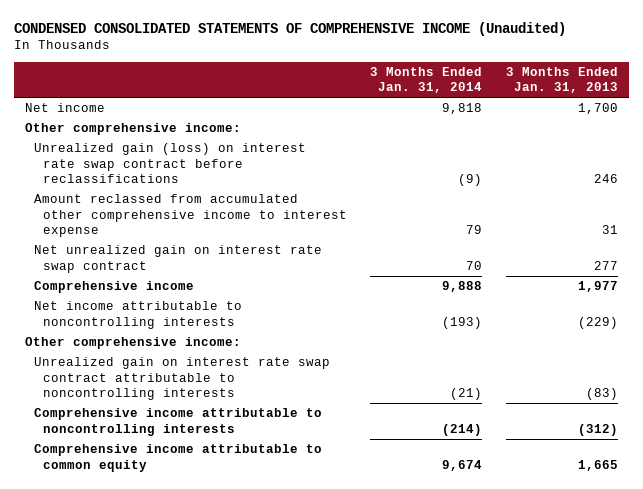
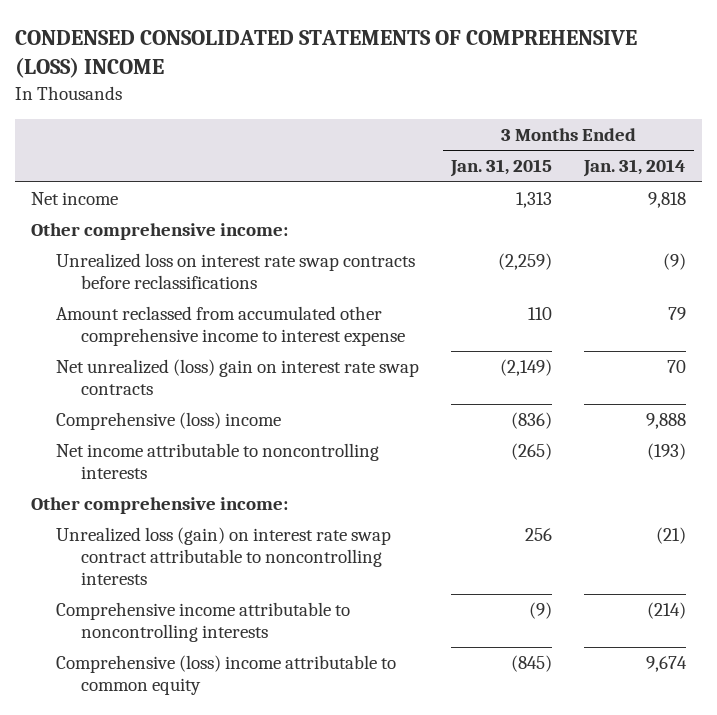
- CONDENSED CONSOLIDATED STATEMENTS OF COMPREHENSIVE INCOME (Unaudited)
+ CONDENSED CONSOLIDATED STATEMENTS OF COMPREHENSIVE (LOSS) INCOME
- | 3 Months Ended Jan. 31, 2014 | 3 Months Ended Jan. 31, 2013
+ | 3 Months Ended Jan. 31, 2015 | 3 Months Ended Jan. 31, 2014
- Unrealized gain (loss) on interest rate swap contract before reclassifications | (9) | 246
+ Unrealized loss on interest rate swap contracts before reclassifications | (2,259) | (9)
- Net unrealized gain on interest rate swap contract | 70 | 277
- Comprehensive income | 9,888 | 1,977
+ Net unrealized (loss) gain on interest rate swap contracts | (2,149) | 70
+ Comprehensive (loss) income | (836) | 9,888
- Unrealized gain on interest rate swap contract attributable to noncontrolling interests | (21) | (83)
+ Unrealized loss (gain) on interest rate swap contract attributable to noncontrolling interests | 256 | (21)
- Comprehensive income attributable to common equity | 9,674 | 1,665
+ Comprehensive (loss) income attributable to common equity | (845) | 9,674

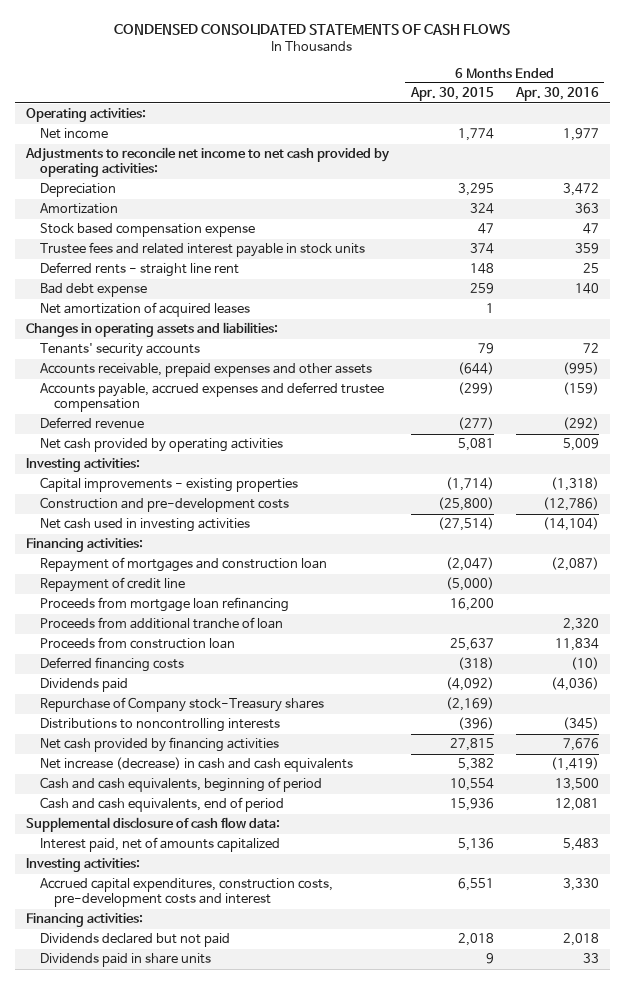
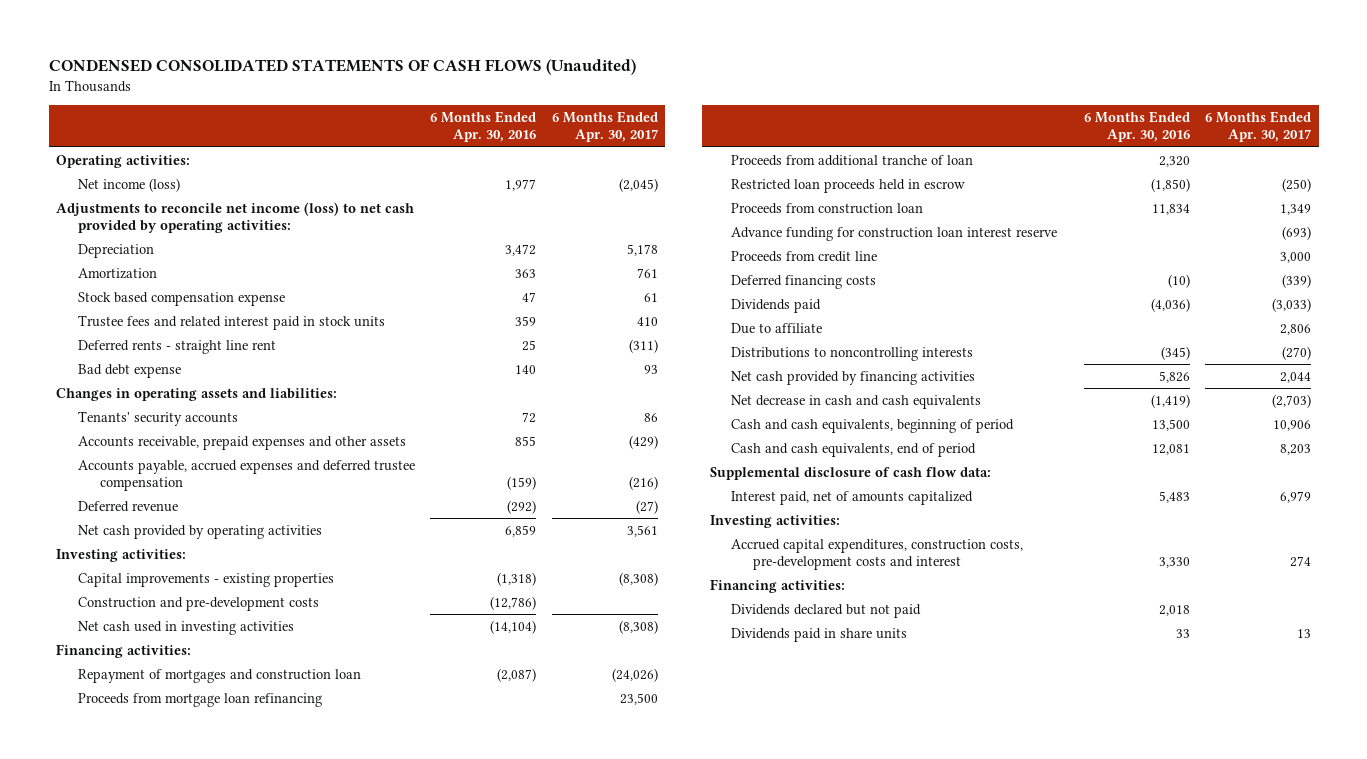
- CONDENSED CONSOLIDATED STATEMENTS OF CASH FLOWS
+ CONDENSED CONSOLIDATED STATEMENTS OF CASH FLOWS (Unaudited)
- | 6 Months Ended Apr. 30, 2015 | 6 Months Ended Apr. 30, 2016
+ | 6 Months Ended Apr. 30, 2016 | 6 Months Ended Apr. 30, 2017
- Net income | 1,774 | 1,977
- Adjustments to reconcile net income to net cash provided by operating activities:
+ Net income (loss) | 1,977 | (2,045)
+ Adjustments to reconcile net income (loss) to net cash provided by operating activities:
- Trustee fees and related interest payable in stock units | 374 | 359
+ Trustee fees and related interest paid in stock units | 359 | 410
- Net amortization of acquired leases | 1 |
- Accounts receivable, prepaid expenses and other assets | (644) | (995)
+ Accounts receivable, prepaid expenses and other assets | 855 | (429)
- Net cash provided by operating activities | 5,081 | 5,009
+ Net cash provided by operating activities | 6,859 | 3,561
- Repayment of credit line | (5,000) |
+ Restricted loan proceeds held in escrow | (1,850) | (250)
+ Advance funding for construction loan interest reserve | | (693)
+ Proceeds from credit line | | 3,000
- Repurchase of Company stock-Treasury shares | (2,169) |
+ Due to affiliate | | 2,806
- Net cash provided by financing activities | 27,815 | 7,676
- Net increase (decrease) in cash and cash equivalents | 5,382 | (1,419)
+ Net cash provided by financing activities | 5,826 | 2,044
+ Net decrease in cash and cash equivalents | (1,419) | (2,703)

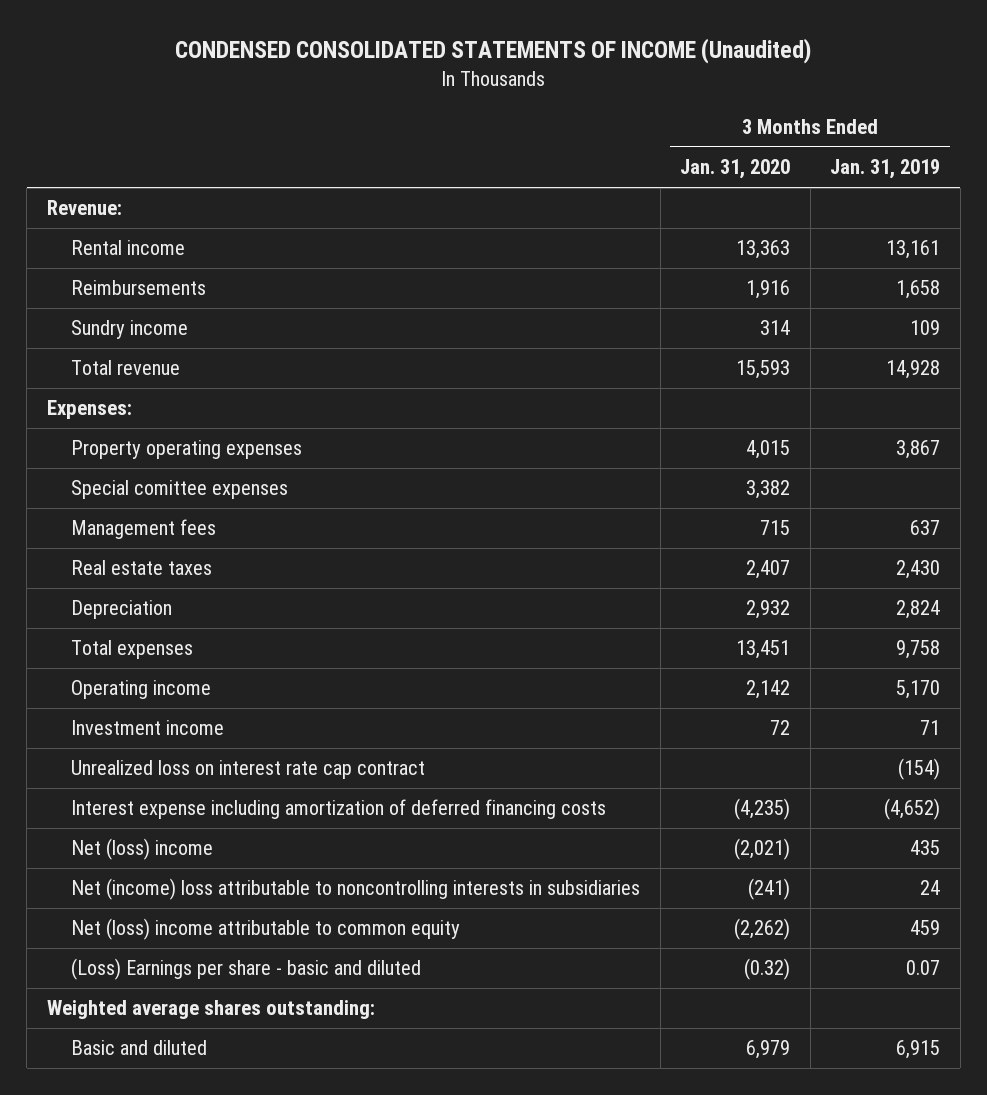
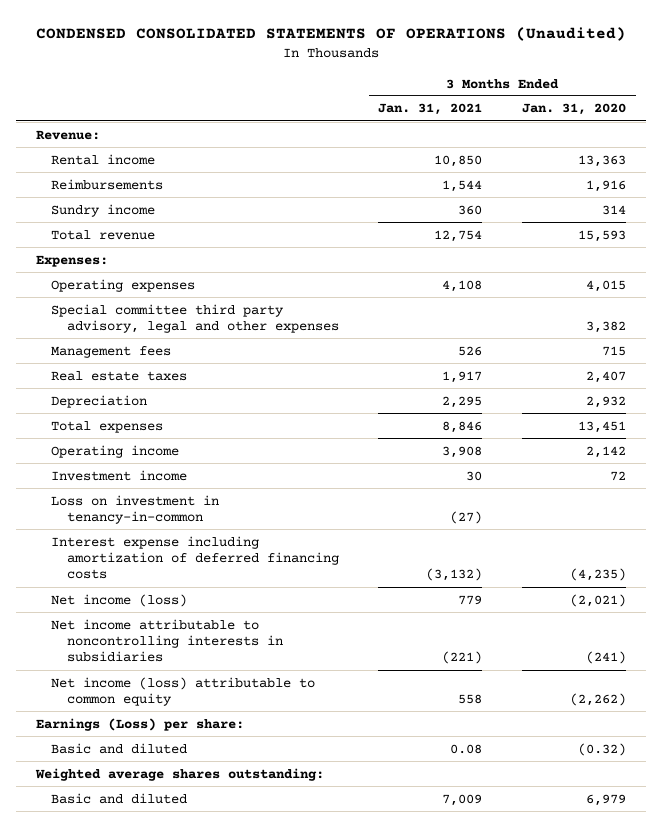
- CONDENSED CONSOLIDATED STATEMENTS OF INCOME (Unaudited)
+ CONDENSED CONSOLIDATED STATEMENTS OF OPERATIONS (Unaudited)
- | 3 Months Ended Jan. 31, 2020 | 3 Months Ended Jan. 31, 2019
+ | 3 Months Ended Jan. 31, 2021 | 3 Months Ended Jan. 31, 2020
- Property operating expenses | 4,015 | 3,867
- Special comittee expenses | 3,382 |
+ Operating expenses | 4,108 | 4,015
+ Special committee third party advisory, legal and other expenses | | 3,382
- Unrealized loss on interest rate cap contract | | (154)
+ Loss on investment in tenancy-in-common | (27) |
- Net (loss) income | (2,021) | 435
- Net (income) loss attributable to noncontrolling interests in subsidiaries | (241) | 24
- Net (loss) income attributable to common equity | (2,262) | 459
- (Loss) Earnings per share - basic and diluted | (0.32) | 0.07
+ Net income (loss) | 779 | (2,021)
+ Net income attributable to noncontrolling interests in subsidiaries | (221) | (241)
+ Net income (loss) attributable to common equity | 558 | (2,262)
+ Earnings (Loss) per share:
+ Basic and diluted | 0.08 | (0.32)

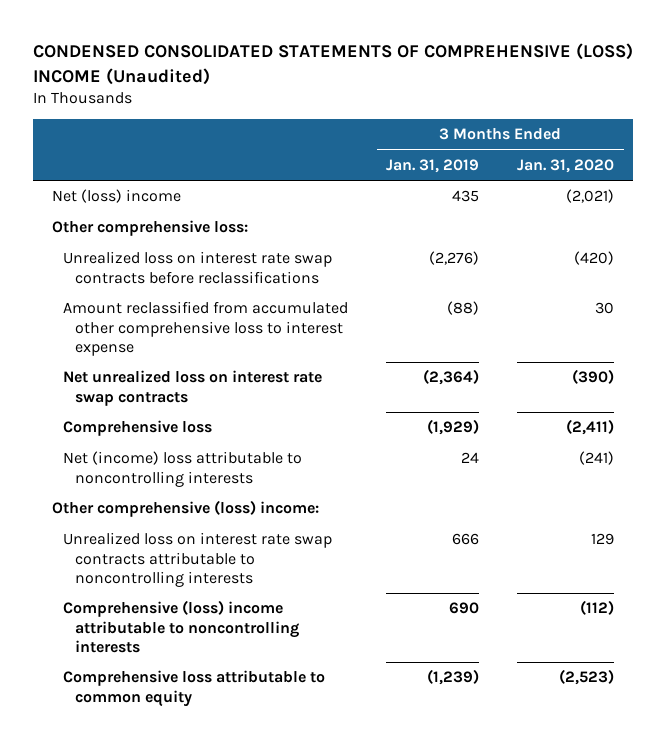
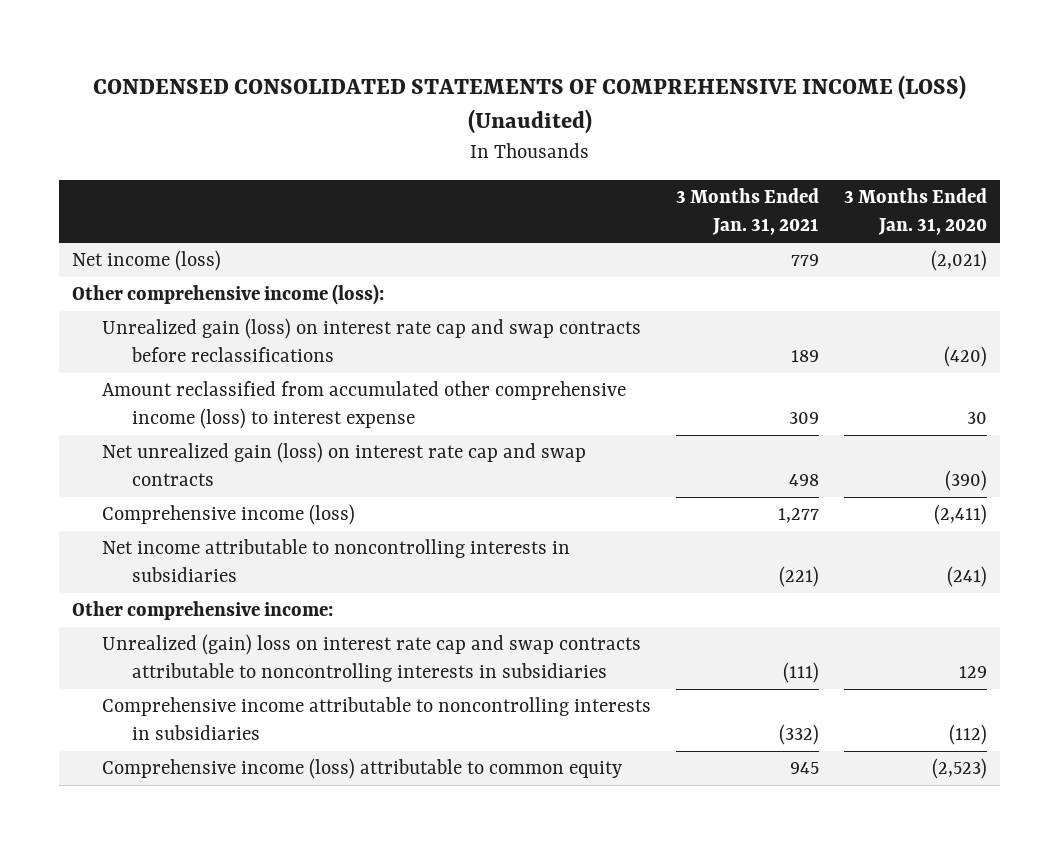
- CONDENSED CONSOLIDATED STATEMENTS OF COMPREHENSIVE (LOSS) INCOME (Unaudited)
+ CONDENSED CONSOLIDATED STATEMENTS OF COMPREHENSIVE INCOME (LOSS) (Unaudited)
- | 3 Months Ended Jan. 31, 2019 | 3 Months Ended Jan. 31, 2020
+ | 3 Months Ended Jan. 31, 2021 | 3 Months Ended Jan. 31, 2020
- Net (loss) income | 435 | (2,021)
- Other comprehensive loss:
- Unrealized loss on interest rate swap contracts before reclassifications | (2,276) | (420)
- Amount reclassified from accumulated other comprehensive loss to interest expense | (88) | 30
- Net unrealized loss on interest rate swap contracts | (2,364) | (390)
- Comprehensive loss | (1,929) | (2,411)
- Net (income) loss attributable to noncontrolling interests | 24 | (241)
- Other comprehensive (loss) income:
- Unrealized loss on interest rate swap contracts attributable to noncontrolling interests | 666 | 129
- Comprehensive (loss) income attributable to noncontrolling interests | 690 | (112)
- Comprehensive loss attributable to common equity | (1,239) | (2,523)
+ Net income (loss) | 779 | (2,021)
+ Other comprehensive income (loss):
+ Unrealized gain (loss) on interest rate cap and swap contracts before reclassifications | 189 | (420)
+ Amount reclassified from accumulated other comprehensive income (loss) to interest expense | 309 | 30
+ Net unrealized gain (loss) on interest rate cap and swap contracts | 498 | (390)
+ Comprehensive income (loss) | 1,277 | (2,411)
+ Net income attributable to noncontrolling interests in subsidiaries | (221) | (241)
+ Other comprehensive income:
+ Unrealized (gain) loss on interest rate cap and swap contracts attributable to noncontrolling interests in subsidiaries | (111) | 129
+ Comprehensive income attributable to noncontrolling interests in subsidiaries | (332) | (112)
+ Comprehensive income (loss) attributable to common equity | 945 | (2,523)

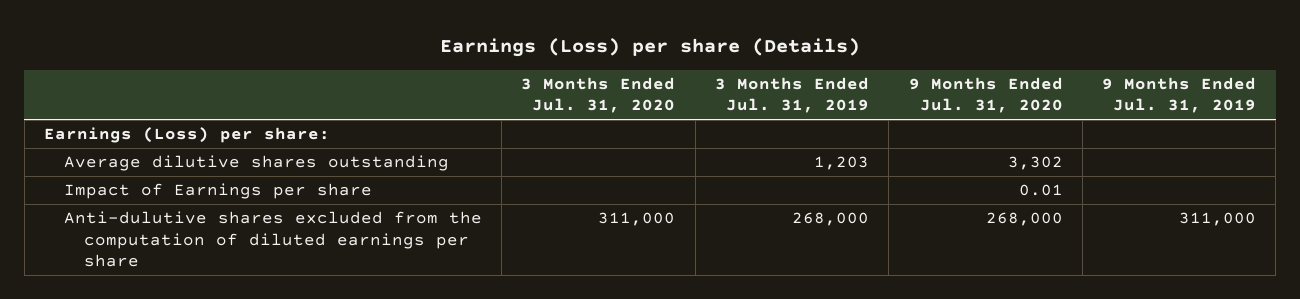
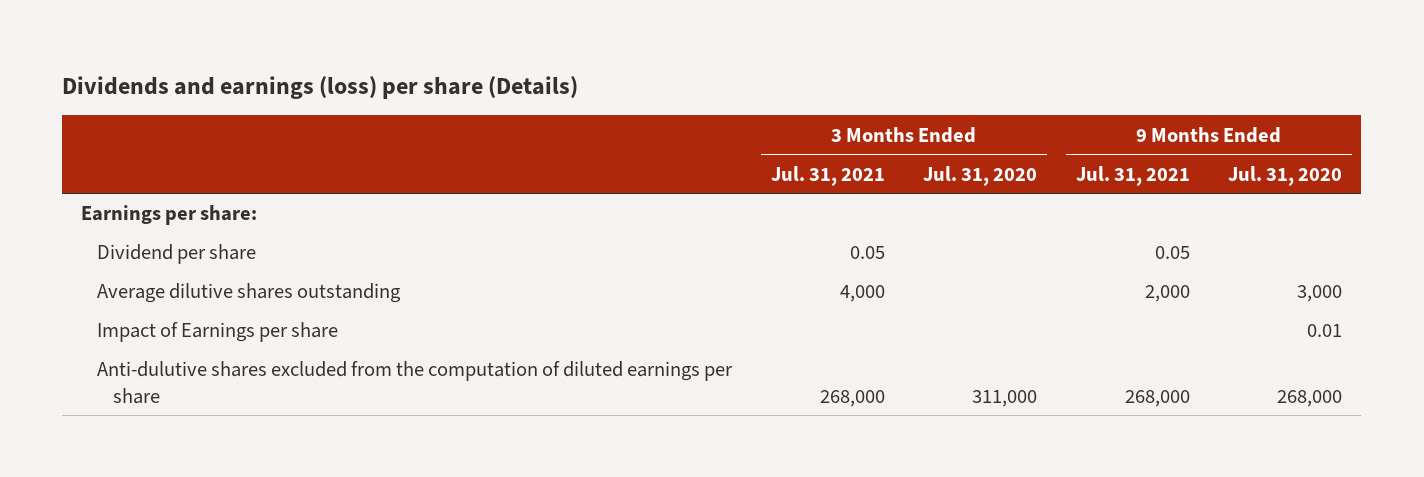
- Earnings (Loss) per share (Details)
+ Dividends and earnings (loss) per share (Details)
- | 3 Months Ended Jul. 31, 2020 | 3 Months Ended Jul. 31, 2019 | 9 Months Ended Jul. 31, 2020 | 9 Months Ended Jul. 31, 2019
+ | 3 Months Ended Jul. 31, 2021 | 3 Months Ended Jul. 31, 2020 | 9 Months Ended Jul. 31, 2021 | 9 Months Ended Jul. 31, 2020
- Earnings (Loss) per share:
- Average dilutive shares outstanding | | 1,203 | 3,302 |
+ Earnings per share:
+ Dividend per share | 0.05 | | 0.05 |
+ Average dilutive shares outstanding | 4,000 | | 2,000 | 3,000

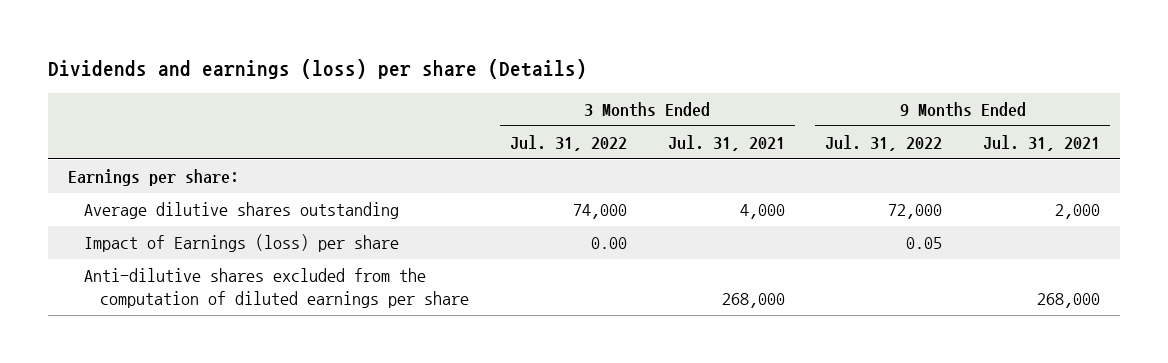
- | 3 Months Ended Jul. 31, 2021 | 3 Months Ended Jul. 31, 2020 | 9 Months Ended Jul. 31, 2021 | 9 Months Ended Jul. 31, 2020
+ | 3 Months Ended Jul. 31, 2022 | 3 Months Ended Jul. 31, 2021 | 9 Months Ended Jul. 31, 2022 | 9 Months Ended Jul. 31, 2021
- Dividend per share | 0.05 | | 0.05 |
- Impact of Earnings per share | | | | 0.01
- Anti-dulutive shares excluded from the computation of diluted earnings per share | 268,000 | 311,000 | 268,000 | 268,000
+ Impact of Earnings (loss) per share | 0.00 | | 0.05 |
+ Anti-dilutive shares excluded from the computation of diluted earnings per share | | 268,000 | | 268,000

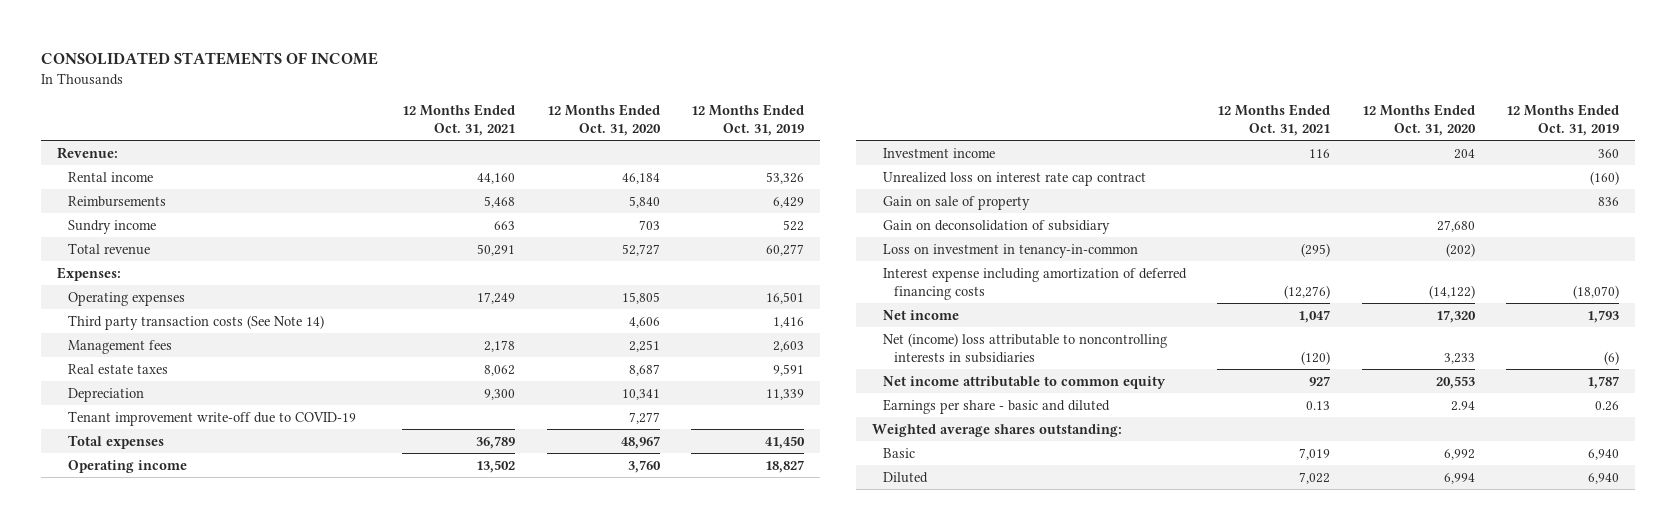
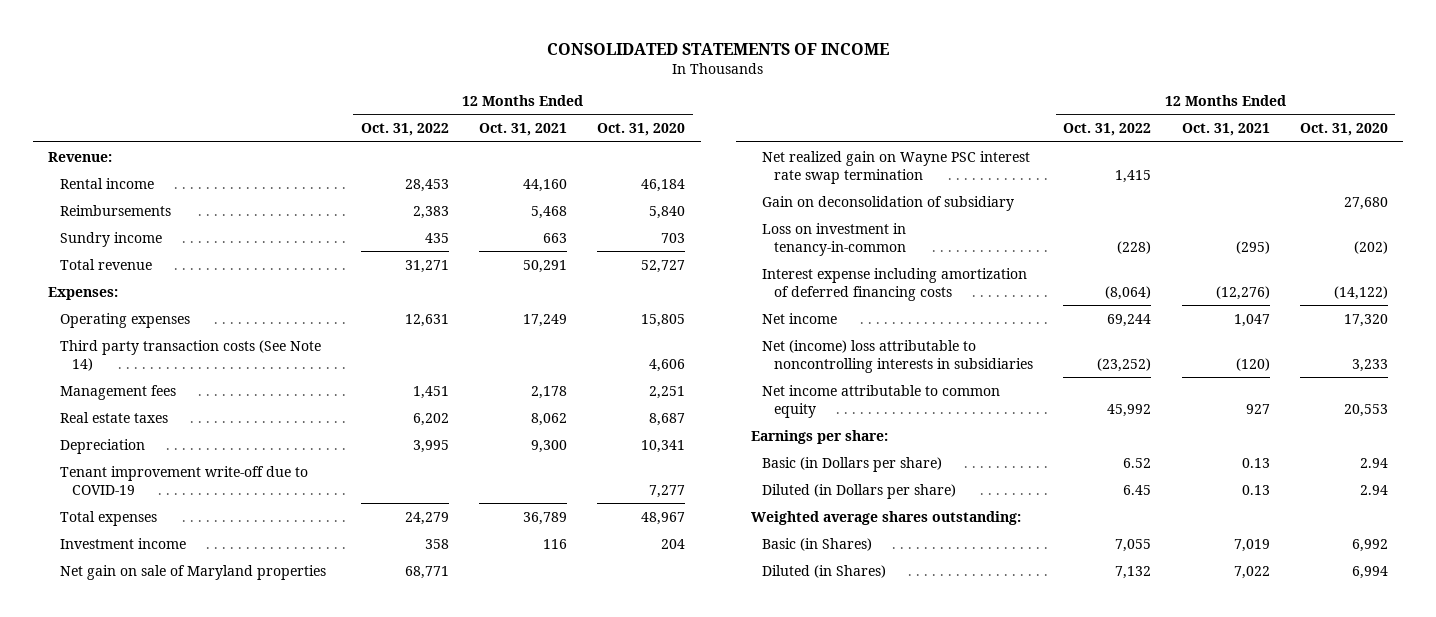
- | 12 Months Ended Oct. 31, 2021 | 12 Months Ended Oct. 31, 2020 | 12 Months Ended Oct. 31, 2019
+ | 12 Months Ended Oct. 31, 2022 | 12 Months Ended Oct. 31, 2021 | 12 Months Ended Oct. 31, 2020
- Operating income | 13,502 | 3,760 | 18,827
- Unrealized loss on interest rate cap contract | | | (160)
- Gain on sale of property | | | 836
+ Net gain on sale of Maryland properties | 68,771 | |
+ Net realized gain on Wayne PSC interest rate swap termination | 1,415 | |
- Earnings per share - basic and diluted | 0.13 | 2.94 | 0.26
+ Earnings per share:
+ Basic (in Dollars per share) | 6.52 | 0.13 | 2.94
+ Diluted (in Dollars per share) | 6.45 | 0.13 | 2.94
- Basic | 7,019 | 6,992 | 6,940
- Diluted | 7,022 | 6,994 | 6,940
+ Basic (in Shares) | 7,055 | 7,019 | 6,992
+ Diluted (in Shares) | 7,132 | 7,022 | 6,994

